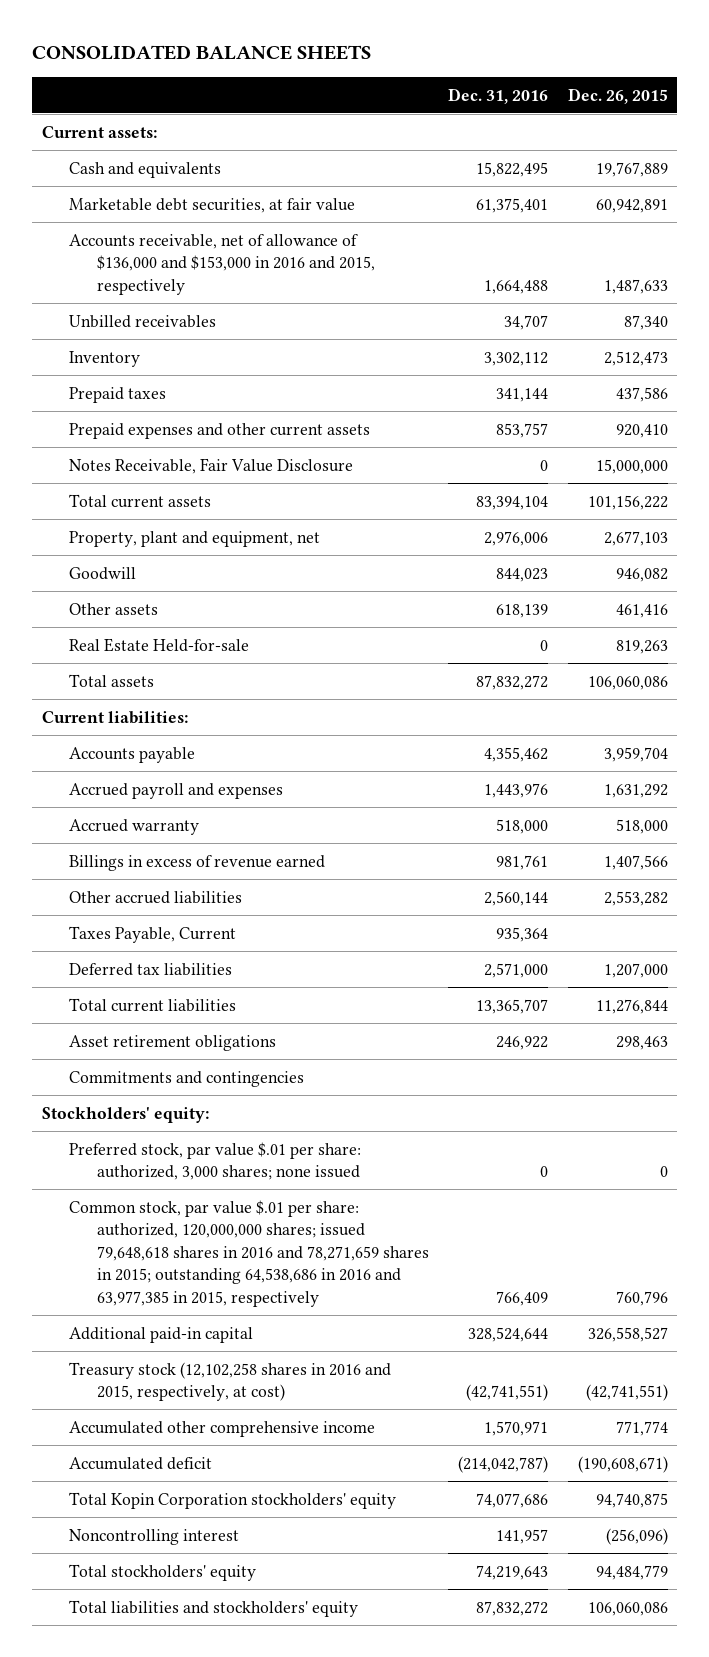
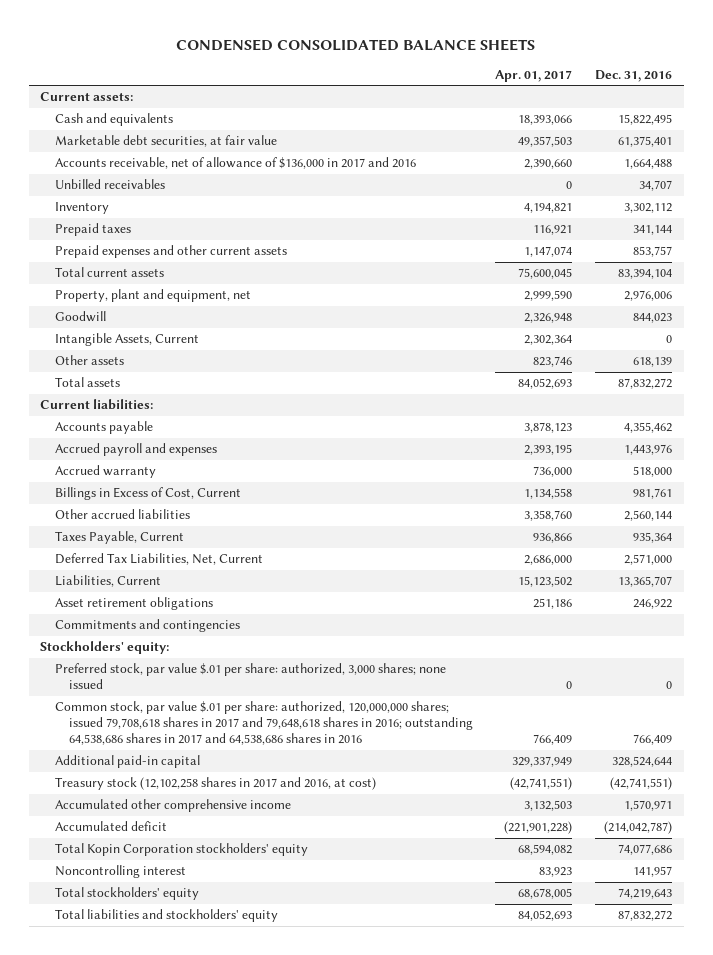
- CONSOLIDATED BALANCE SHEETS
+ CONDENSED CONSOLIDATED BALANCE SHEETS
- | Dec. 31, 2016 | Dec. 26, 2015
+ | Apr. 01, 2017 | Dec. 31, 2016
- Accounts receivable, net of allowance of $136,000 and $153,000 in 2016 and 2015, respectively | 1,664,488 | 1,487,633
+ Accounts receivable, net of allowance of $136,000 in 2017 and 2016 | 2,390,660 | 1,664,488
- Notes Receivable, Fair Value Disclosure | 0 | 15,000,000
+ Intangible Assets, Current | 2,302,364 | 0
- Real Estate Held-for-sale | 0 | 819,263
- Billings in excess of revenue earned | 981,761 | 1,407,566
+ Billings in Excess of Cost, Current | 1,134,558 | 981,761
- Deferred tax liabilities | 2,571,000 | 1,207,000
- Total current liabilities | 13,365,707 | 11,276,844
+ Deferred Tax Liabilities, Net, Current | 2,686,000 | 2,571,000
+ Liabilities, Current | 15,123,502 | 13,365,707
- Common stock, par value $.01 per share: authorized, 120,000,000 shares; issued 79,648,618 shares in 2016 and 78,271,659 shares in 2015; outstanding 64,538,686 in 2016 and 63,977,385 in 2015, respectively | 766,409 | 760,796
+ Common stock, par value $.01 per share: authorized, 120,000,000 shares; issued 79,708,618 shares in 2017 and 79,648,618 shares in 2016; outstanding 64,538,686 shares in 2017 and 64,538,686 shares in 2016 | 766,409 | 766,409
- Treasury stock (12,102,258 shares in 2016 and 2015, respectively, at cost) | (42,741,551) | (42,741,551)
+ Treasury stock (12,102,258 shares in 2017 and 2016, at cost) | (42,741,551) | (42,741,551)

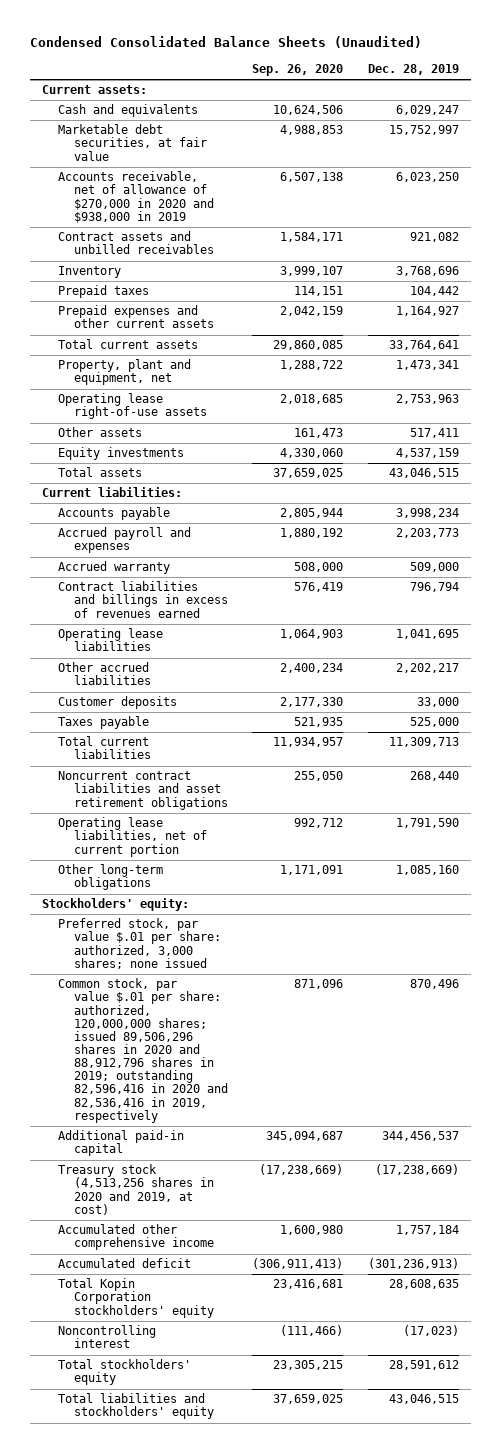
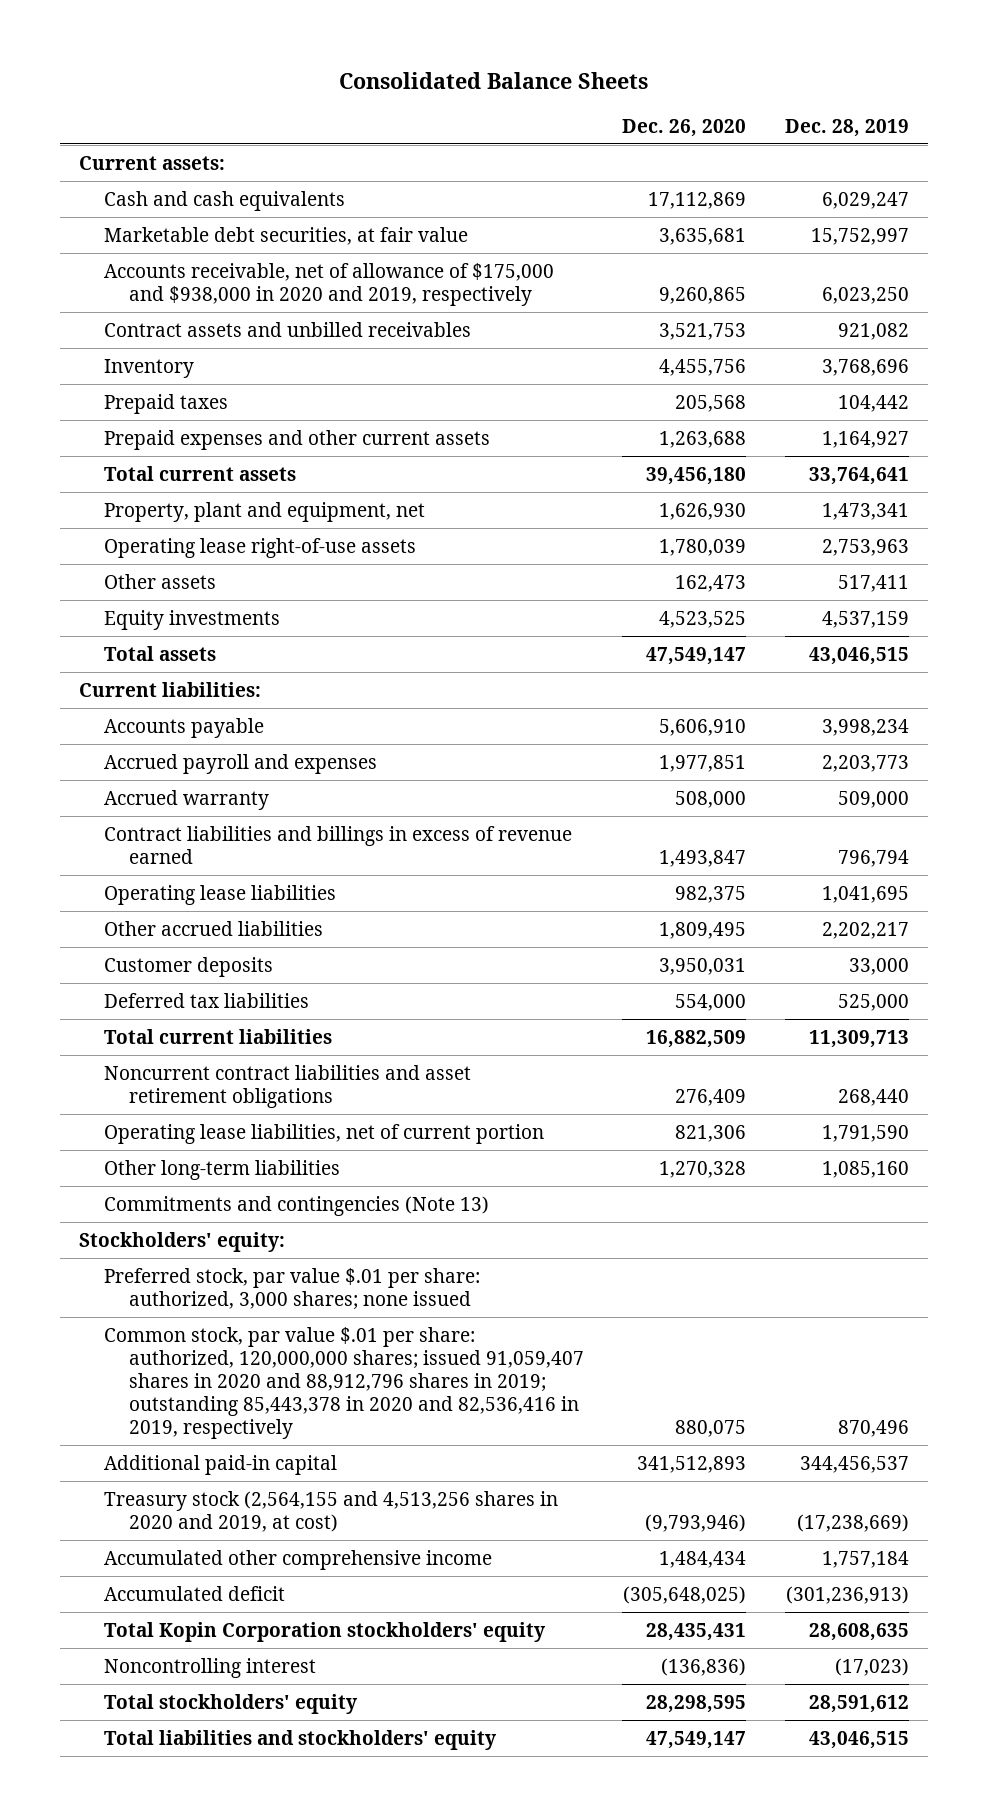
- Condensed Consolidated Balance Sheets (Unaudited)
+ Consolidated Balance Sheets
- | Sep. 26, 2020 | Dec. 28, 2019
+ | Dec. 26, 2020 | Dec. 28, 2019
- Cash and equivalents | 10,624,506 | 6,029,247
+ Cash and cash equivalents | 17,112,869 | 6,029,247
- Accounts receivable, net of allowance of $270,000 in 2020 and $938,000 in 2019 | 6,507,138 | 6,023,250
+ Accounts receivable, net of allowance of $175,000 and $938,000 in 2020 and 2019, respectively | 9,260,865 | 6,023,250
- Contract liabilities and billings in excess of revenues earned | 576,419 | 796,794
+ Contract liabilities and billings in excess of revenue earned | 1,493,847 | 796,794
- Taxes payable | 521,935 | 525,000
+ Deferred tax liabilities | 554,000 | 525,000
- Other long-term obligations | 1,171,091 | 1,085,160
+ Other long-term liabilities | 1,270,328 | 1,085,160
+ Commitments and contingencies (Note 13)
- Common stock, par value $.01 per share: authorized, 120,000,000 shares; issued 89,506,296 shares in 2020 and 88,912,796 shares in 2019; outstanding 82,596,416 in 2020 and 82,536,416 in 2019, respectively | 871,096 | 870,496
+ Common stock, par value $.01 per share: authorized, 120,000,000 shares; issued 91,059,407 shares in 2020 and 88,912,796 shares in 2019; outstanding 85,443,378 in 2020 and 82,536,416 in 2019, respectively | 880,075 | 870,496
- Treasury stock (4,513,256 shares in 2020 and 2019, at cost) | (17,238,669) | (17,238,669)
+ Treasury stock (2,564,155 and 4,513,256 shares in 2020 and 2019, at cost) | (9,793,946) | (17,238,669)

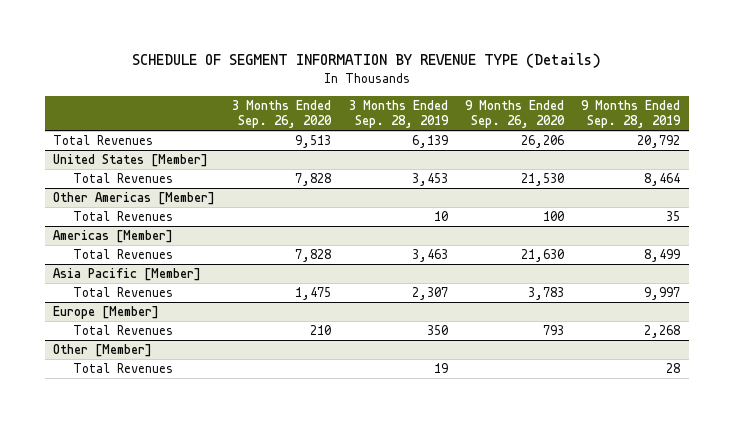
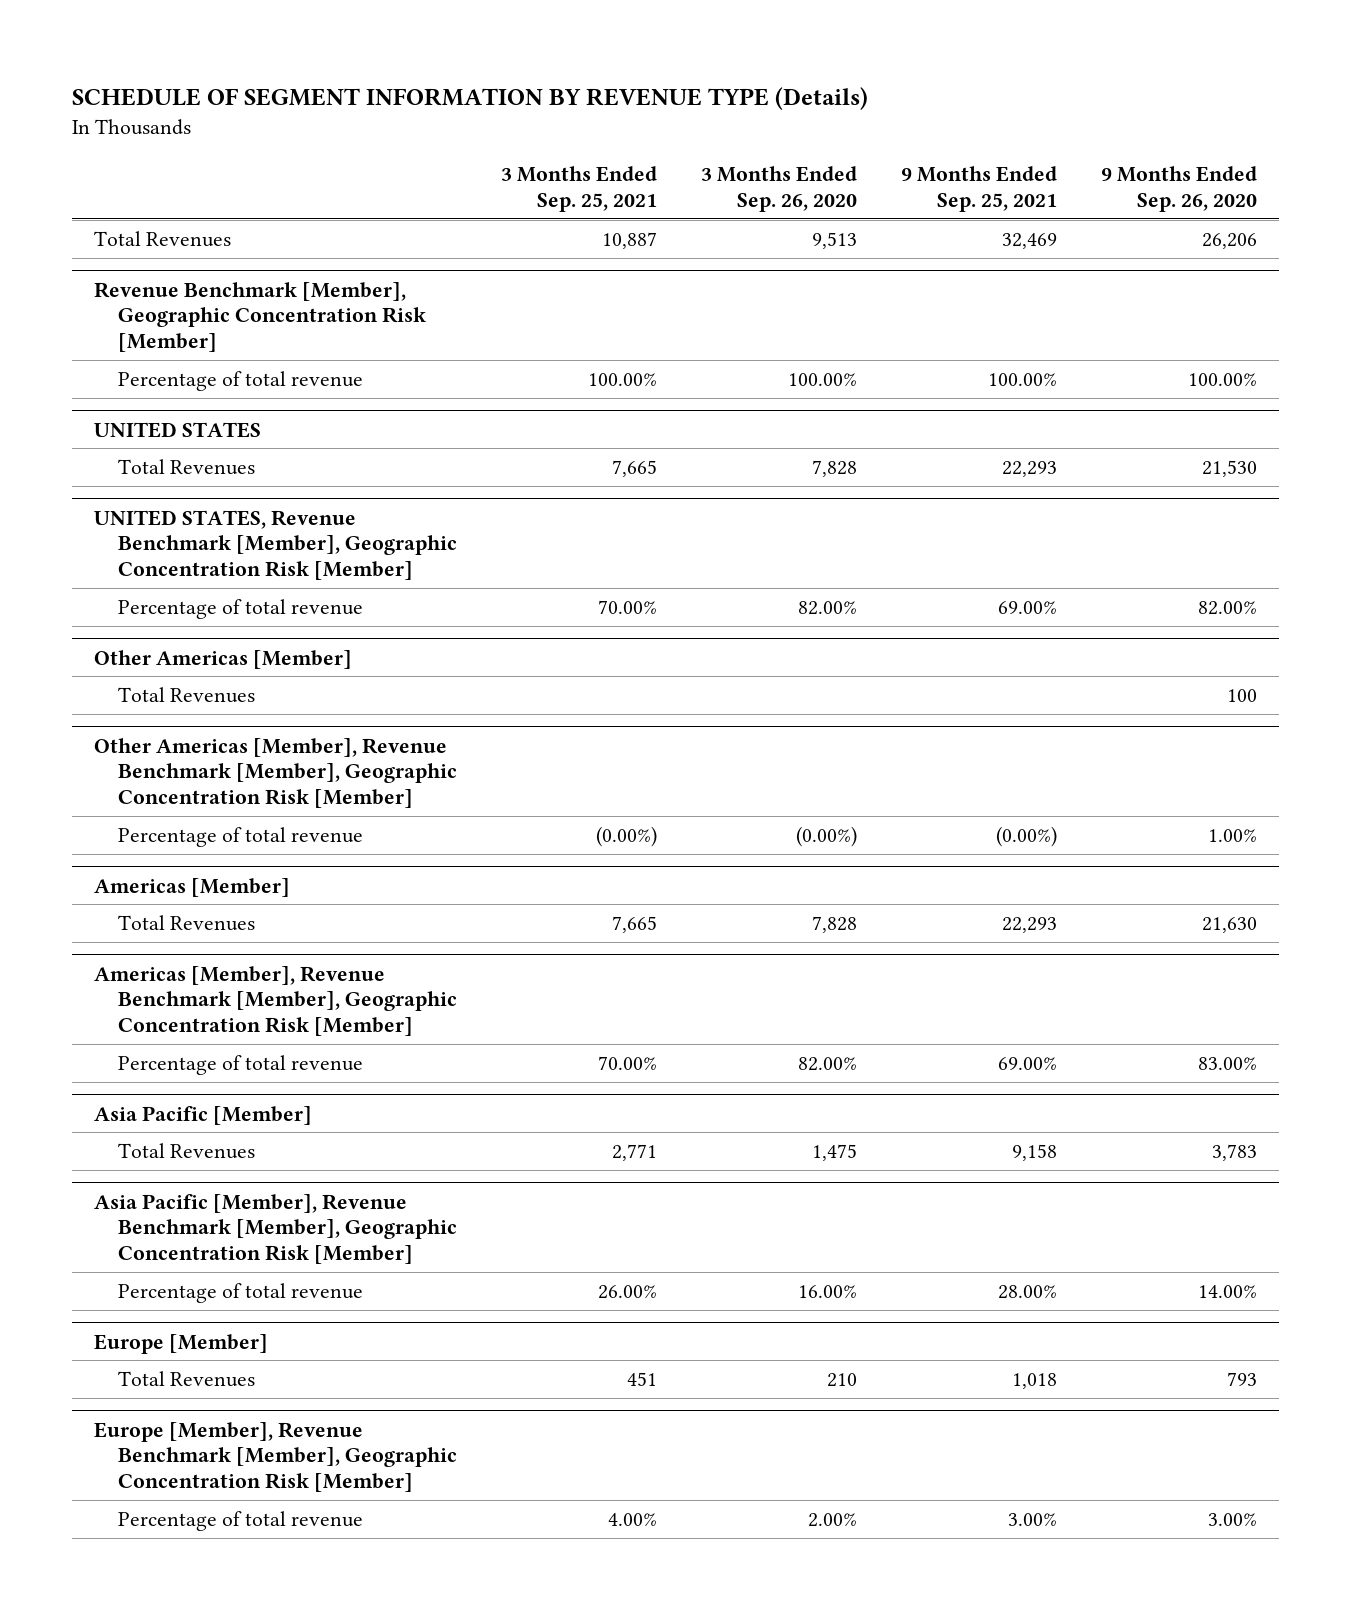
- | 3 Months Ended Sep. 26, 2020 | 3 Months Ended Sep. 28, 2019 | 9 Months Ended Sep. 26, 2020 | 9 Months Ended Sep. 28, 2019
+ | 3 Months Ended Sep. 25, 2021 | 3 Months Ended Sep. 26, 2020 | 9 Months Ended Sep. 25, 2021 | 9 Months Ended Sep. 26, 2020
- United States [Member]
+ Revenue Benchmark [Member], Geographic Concentration Risk [Member]
+ Percentage of total revenue | 100.00% | 100.00% | 100.00% | 100.00%
+ UNITED STATES
+ UNITED STATES, Revenue Benchmark [Member], Geographic Concentration Risk [Member]
+ Percentage of total revenue | 70.00% | 82.00% | 69.00% | 82.00%
+ Other Americas [Member], Revenue Benchmark [Member], Geographic Concentration Risk [Member]
+ Percentage of total revenue | (0.00%) | (0.00%) | (0.00%) | 1.00%
+ Americas [Member], Revenue Benchmark [Member], Geographic Concentration Risk [Member]
+ Percentage of total revenue | 70.00% | 82.00% | 69.00% | 83.00%
+ Asia Pacific [Member], Revenue Benchmark [Member], Geographic Concentration Risk [Member]
+ Percentage of total revenue | 26.00% | 16.00% | 28.00% | 14.00%
- Other [Member]
- Total Revenues | | 19 | | 28
+ Europe [Member], Revenue Benchmark [Member], Geographic Concentration Risk [Member]
+ Percentage of total revenue | 4.00% | 2.00% | 3.00% | 3.00%

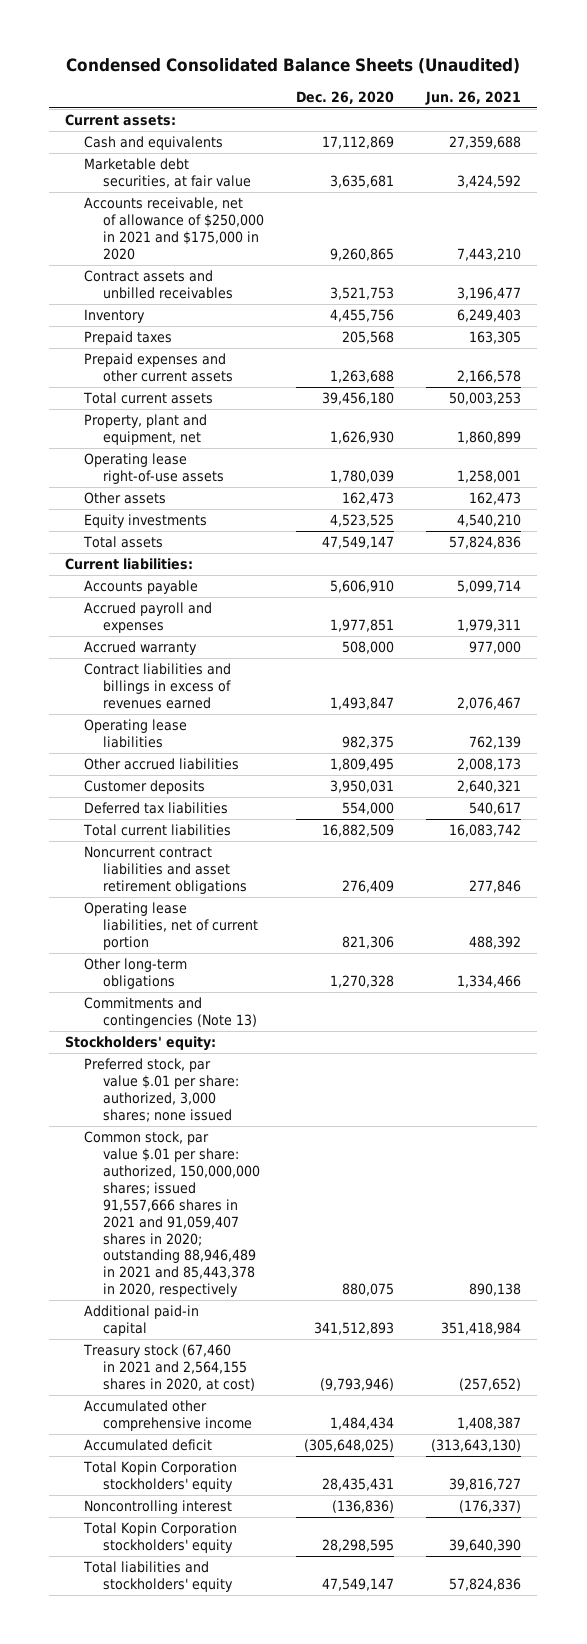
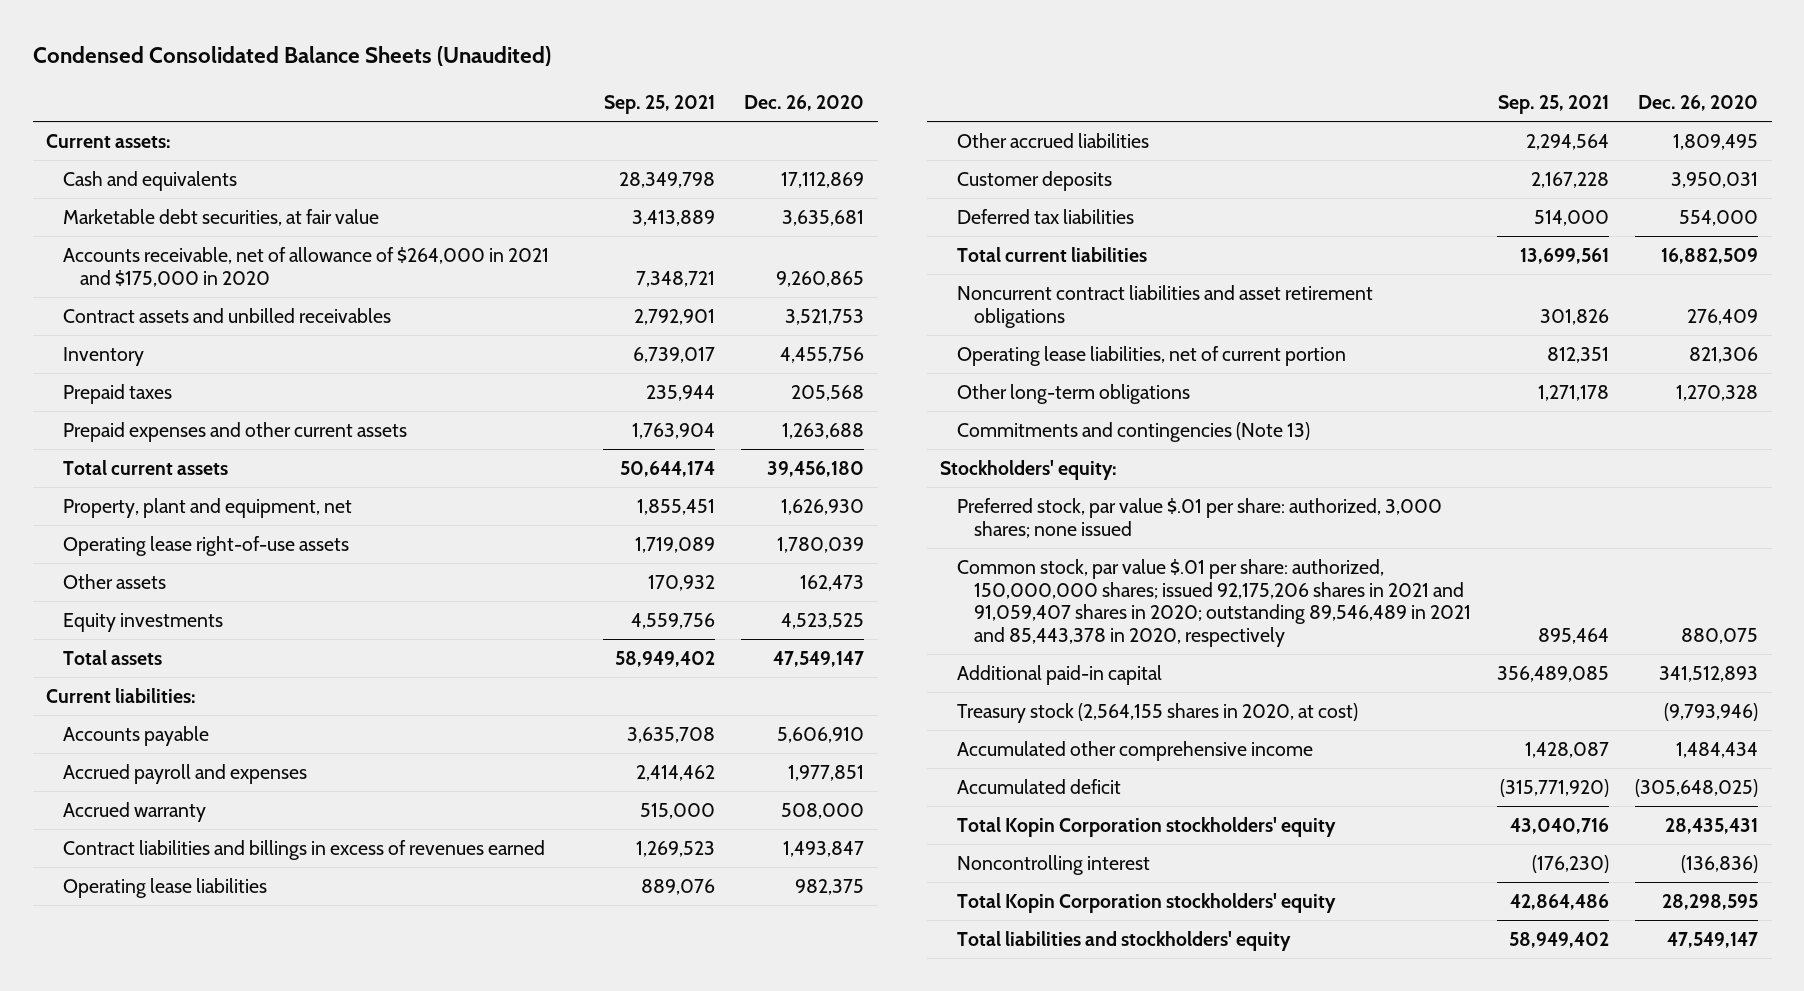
- | Dec. 26, 2020 | Jun. 26, 2021
+ | Sep. 25, 2021 | Dec. 26, 2020
- Accounts receivable, net of allowance of $250,000 in 2021 and $175,000 in 2020 | 9,260,865 | 7,443,210
+ Accounts receivable, net of allowance of $264,000 in 2021 and $175,000 in 2020 | 7,348,721 | 9,260,865
- Common stock, par value $.01 per share: authorized, 150,000,000 shares; issued 91,557,666 shares in 2021 and 91,059,407 shares in 2020; outstanding 88,946,489 in 2021 and 85,443,378 in 2020, respectively | 880,075 | 890,138
+ Common stock, par value $.01 per share: authorized, 150,000,000 shares; issued 92,175,206 shares in 2021 and 91,059,407 shares in 2020; outstanding 89,546,489 in 2021 and 85,443,378 in 2020, respectively | 895,464 | 880,075
- Treasury stock (67,460 in 2021 and 2,564,155 shares in 2020, at cost) | (9,793,946) | (257,652)
+ Treasury stock (2,564,155 shares in 2020, at cost) | | (9,793,946)

